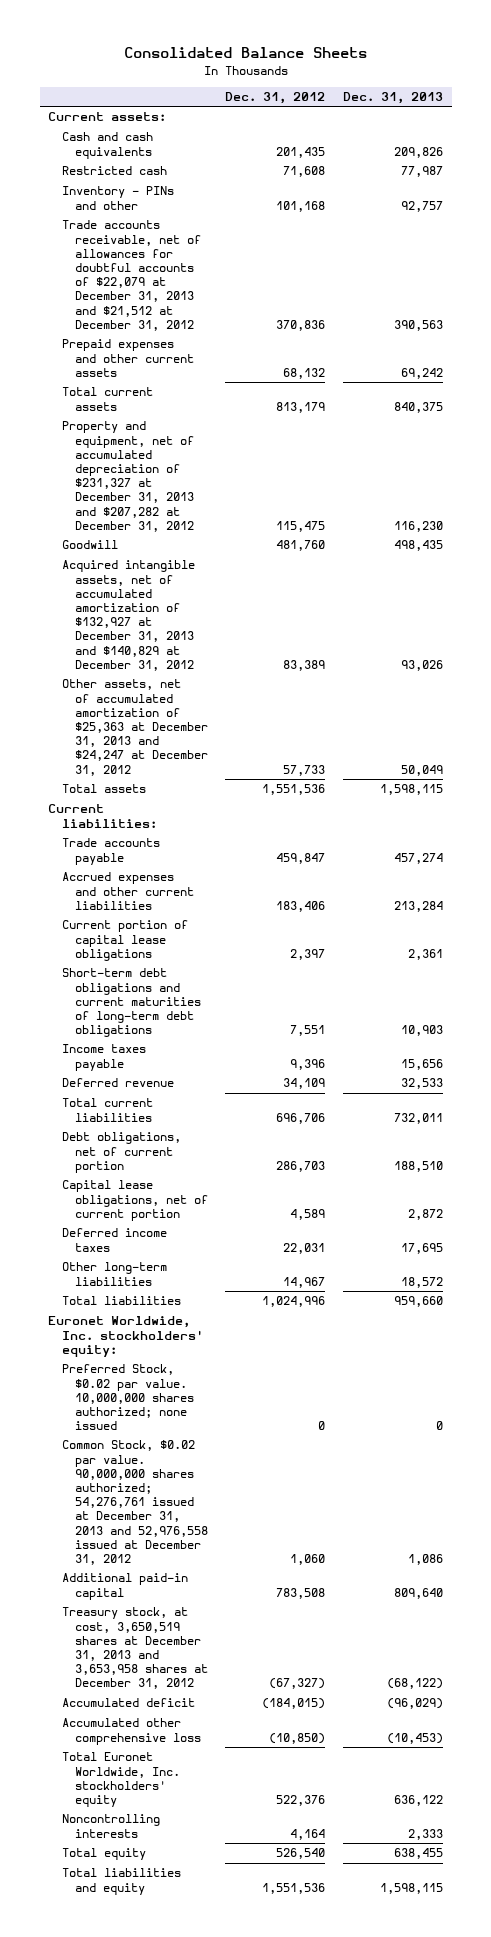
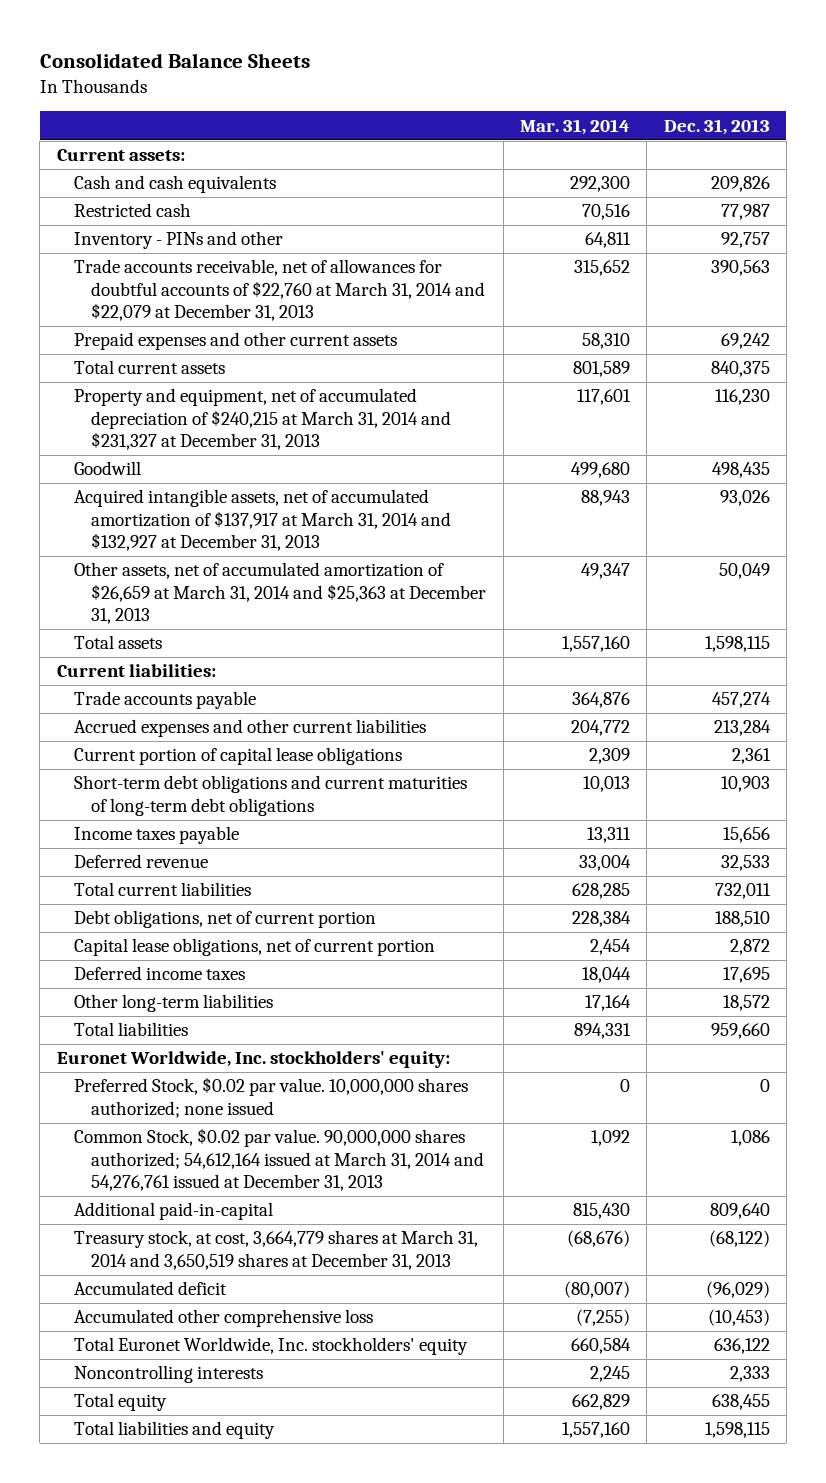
- | Dec. 31, 2012 | Dec. 31, 2013
+ | Mar. 31, 2014 | Dec. 31, 2013
- Trade accounts receivable, net of allowances for doubtful accounts of $22,079 at December 31, 2013 and $21,512 at December 31, 2012 | 370,836 | 390,563
+ Trade accounts receivable, net of allowances for doubtful accounts of $22,760 at March 31, 2014 and $22,079 at December 31, 2013 | 315,652 | 390,563
- Property and equipment, net of accumulated depreciation of $231,327 at December 31, 2013 and $207,282 at December 31, 2012 | 115,475 | 116,230
+ Property and equipment, net of accumulated depreciation of $240,215 at March 31, 2014 and $231,327 at December 31, 2013 | 117,601 | 116,230
- Acquired intangible assets, net of accumulated amortization of $132,927 at December 31, 2013 and $140,829 at December 31, 2012 | 83,389 | 93,026
- Other assets, net of accumulated amortization of $25,363 at December 31, 2013 and $24,247 at December 31, 2012 | 57,733 | 50,049
+ Acquired intangible assets, net of accumulated amortization of $137,917 at March 31, 2014 and $132,927 at December 31, 2013 | 88,943 | 93,026
+ Other assets, net of accumulated amortization of $26,659 at March 31, 2014 and $25,363 at December 31, 2013 | 49,347 | 50,049
- Common Stock, $0.02 par value. 90,000,000 shares authorized; 54,276,761 issued at December 31, 2013 and 52,976,558 issued at December 31, 2012 | 1,060 | 1,086
- Additional paid-in capital | 783,508 | 809,640
- Treasury stock, at cost, 3,650,519 shares at December 31, 2013 and 3,653,958 shares at December 31, 2012 | (67,327) | (68,122)
+ Common Stock, $0.02 par value. 90,000,000 shares authorized; 54,612,164 issued at March 31, 2014 and 54,276,761 issued at December 31, 2013 | 1,092 | 1,086
+ Additional paid-in-capital | 815,430 | 809,640
+ Treasury stock, at cost, 3,664,779 shares at March 31, 2014 and 3,650,519 shares at December 31, 2013 | (68,676) | (68,122)

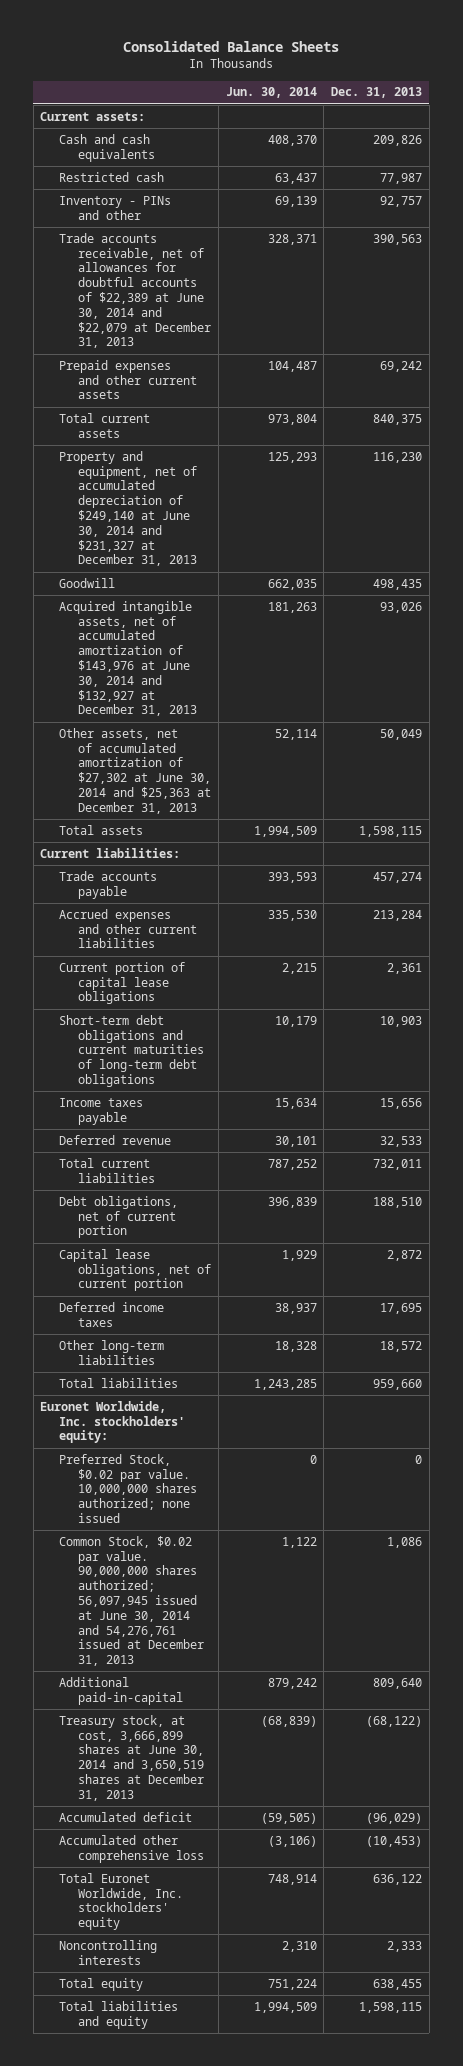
- | Mar. 31, 2014 | Dec. 31, 2013
+ | Jun. 30, 2014 | Dec. 31, 2013
- Trade accounts receivable, net of allowances for doubtful accounts of $22,760 at March 31, 2014 and $22,079 at December 31, 2013 | 315,652 | 390,563
+ Trade accounts receivable, net of allowances for doubtful accounts of $22,389 at June 30, 2014 and $22,079 at December 31, 2013 | 328,371 | 390,563
- Property and equipment, net of accumulated depreciation of $240,215 at March 31, 2014 and $231,327 at December 31, 2013 | 117,601 | 116,230
+ Property and equipment, net of accumulated depreciation of $249,140 at June 30, 2014 and $231,327 at December 31, 2013 | 125,293 | 116,230
- Acquired intangible assets, net of accumulated amortization of $137,917 at March 31, 2014 and $132,927 at December 31, 2013 | 88,943 | 93,026
- Other assets, net of accumulated amortization of $26,659 at March 31, 2014 and $25,363 at December 31, 2013 | 49,347 | 50,049
+ Acquired intangible assets, net of accumulated amortization of $143,976 at June 30, 2014 and $132,927 at December 31, 2013 | 181,263 | 93,026
+ Other assets, net of accumulated amortization of $27,302 at June 30, 2014 and $25,363 at December 31, 2013 | 52,114 | 50,049
- Common Stock, $0.02 par value. 90,000,000 shares authorized; 54,612,164 issued at March 31, 2014 and 54,276,761 issued at December 31, 2013 | 1,092 | 1,086
+ Common Stock, $0.02 par value. 90,000,000 shares authorized; 56,097,945 issued at June 30, 2014 and 54,276,761 issued at December 31, 2013 | 1,122 | 1,086
- Treasury stock, at cost, 3,664,779 shares at March 31, 2014 and 3,650,519 shares at December 31, 2013 | (68,676) | (68,122)
+ Treasury stock, at cost, 3,666,899 shares at June 30, 2014 and 3,650,519 shares at December 31, 2013 | (68,839) | (68,122)

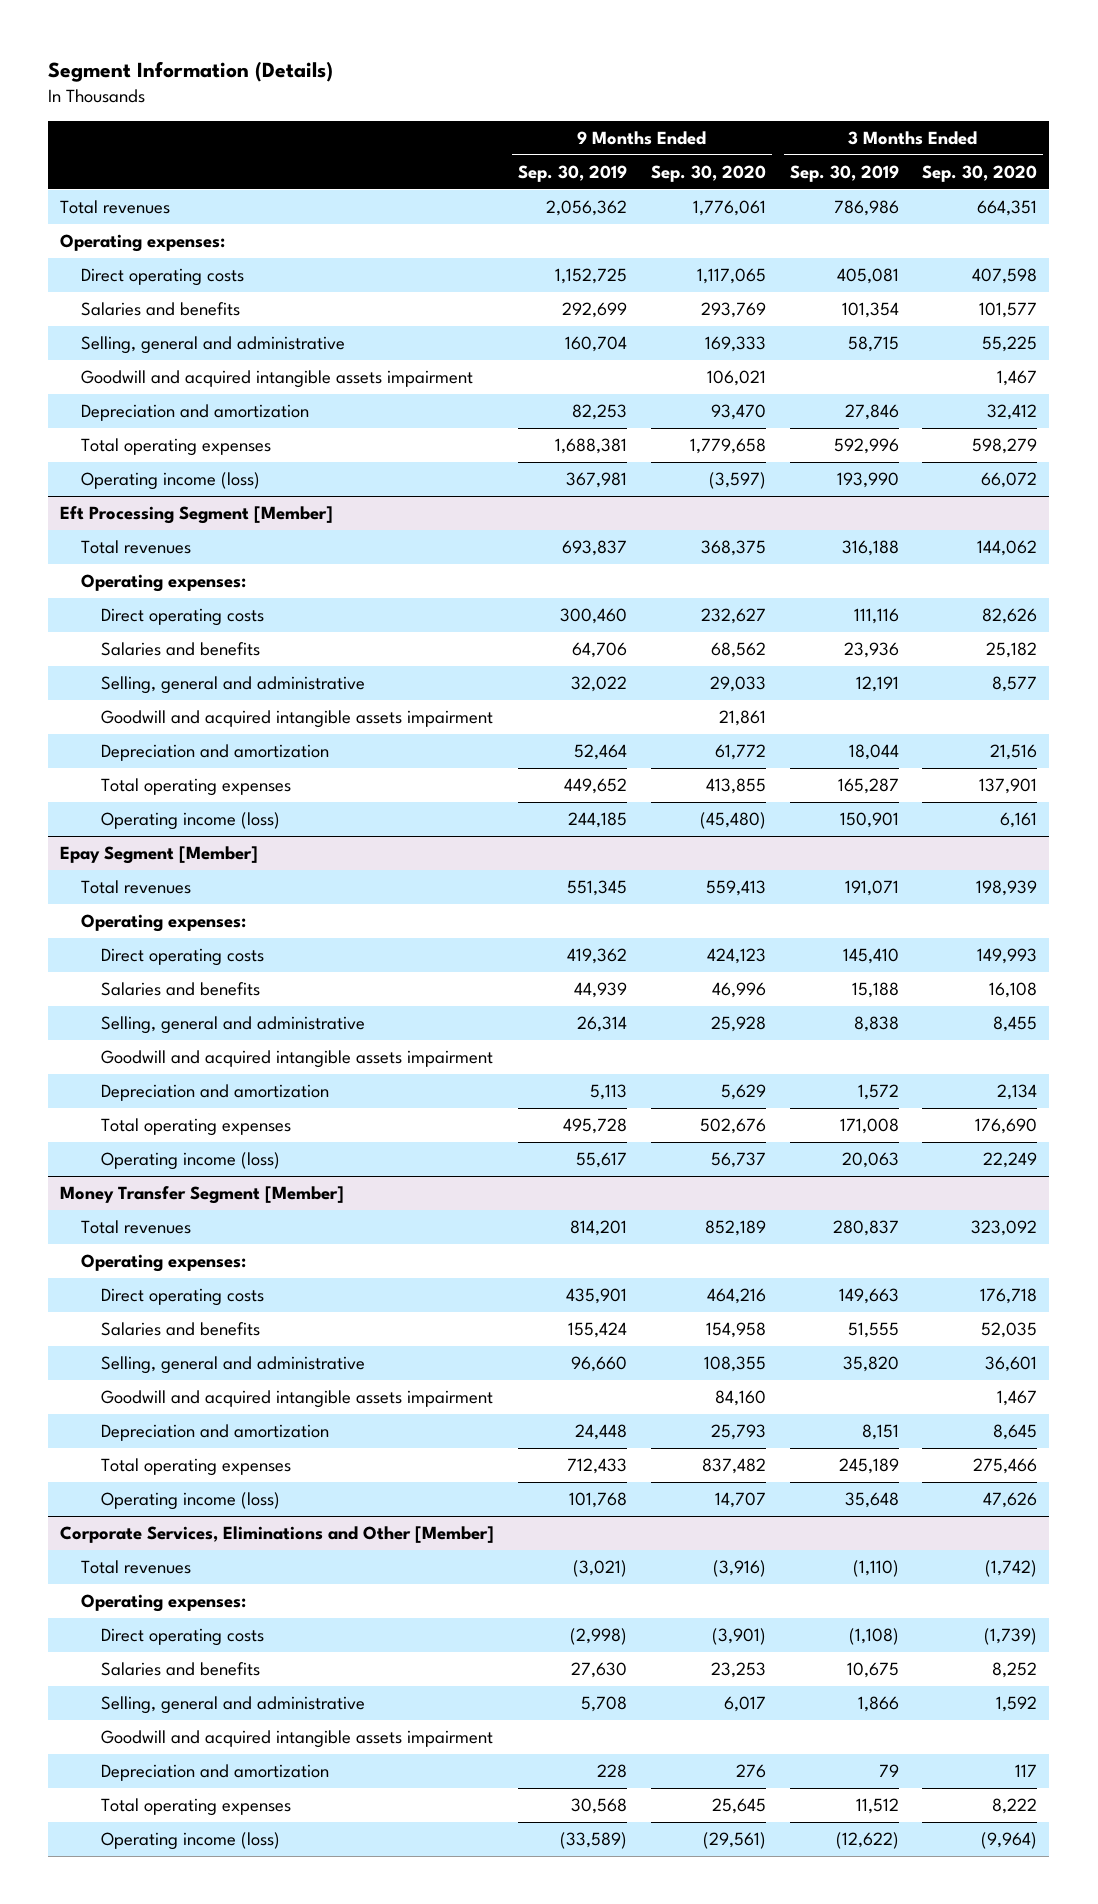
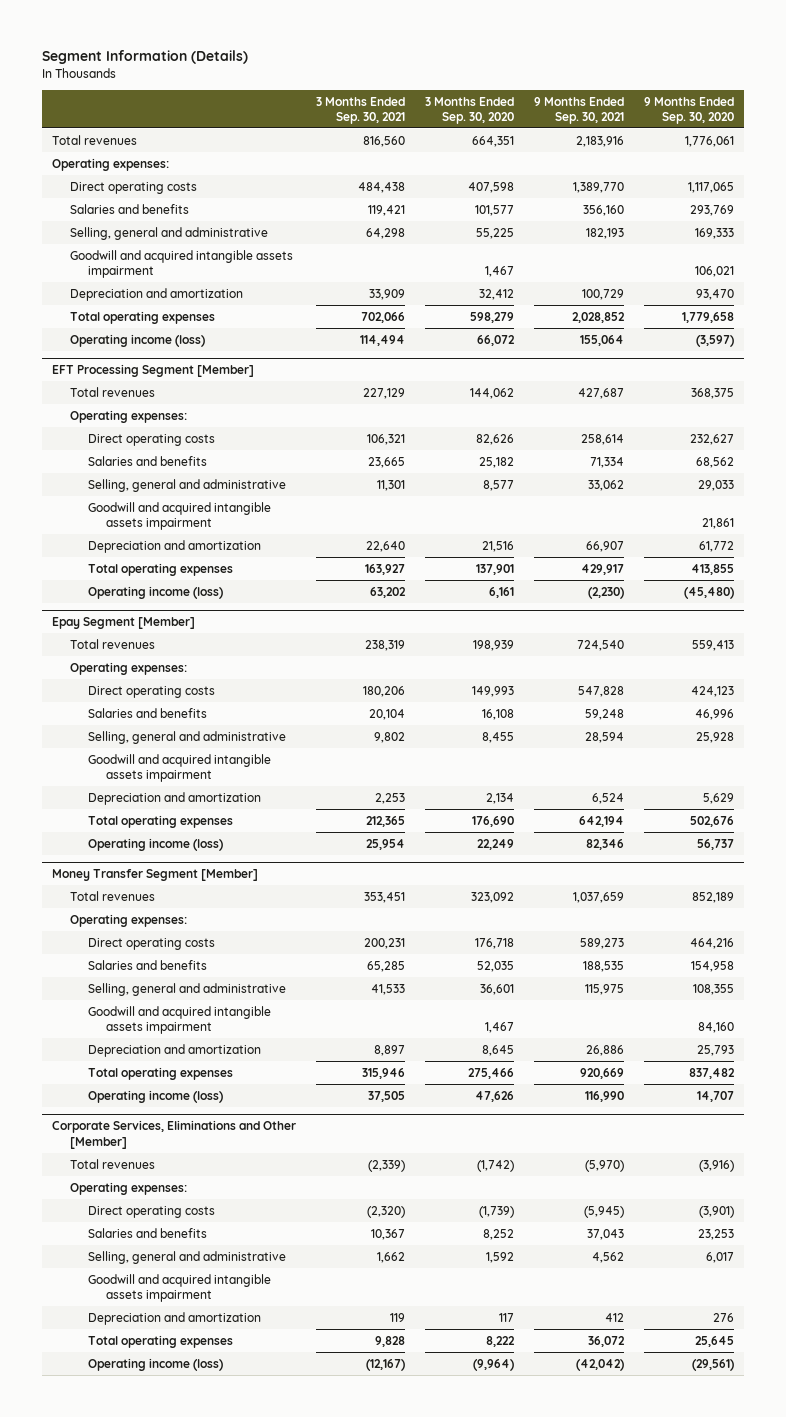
- | 9 Months Ended Sep. 30, 2019 | 9 Months Ended Sep. 30, 2020 | 3 Months Ended Sep. 30, 2019 | 3 Months Ended Sep. 30, 2020
+ | 3 Months Ended Sep. 30, 2021 | 3 Months Ended Sep. 30, 2020 | 9 Months Ended Sep. 30, 2021 | 9 Months Ended Sep. 30, 2020
- Eft Processing Segment [Member]
+ EFT Processing Segment [Member]

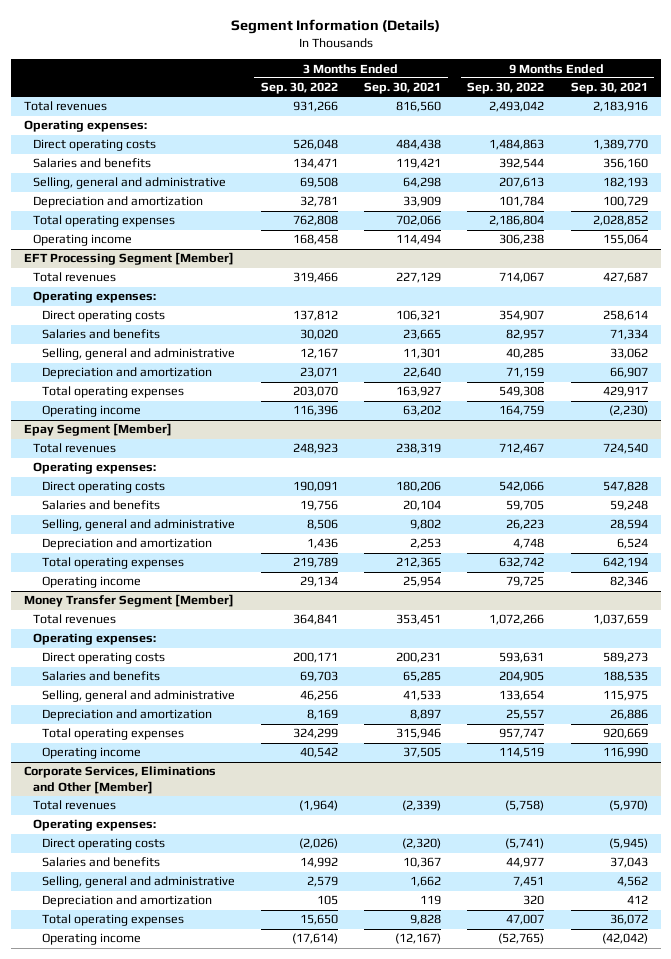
- | 3 Months Ended Sep. 30, 2021 | 3 Months Ended Sep. 30, 2020 | 9 Months Ended Sep. 30, 2021 | 9 Months Ended Sep. 30, 2020
+ | 3 Months Ended Sep. 30, 2022 | 3 Months Ended Sep. 30, 2021 | 9 Months Ended Sep. 30, 2022 | 9 Months Ended Sep. 30, 2021
- Goodwill and acquired intangible assets impairment | | 1,467 | | 106,021
- Operating income (loss) | 114,494 | 66,072 | 155,064 | (3,597)
+ Operating income | 168,458 | 114,494 | 306,238 | 155,064
@ EFT Processing Segment [Member]
- Goodwill and acquired intangible assets impairment | | | | 21,861
- Operating income (loss) | 63,202 | 6,161 | (2,230) | (45,480)
+ Operating income | 116,396 | 63,202 | 164,759 | (2,230)
@ Epay Segment [Member]
- Goodwill and acquired intangible assets impairment
- Operating income (loss) | 25,954 | 22,249 | 82,346 | 56,737
+ Operating income | 29,134 | 25,954 | 79,725 | 82,346
@ Money Transfer Segment [Member]
- Goodwill and acquired intangible assets impairment | | 1,467 | | 84,160
- Operating income (loss) | 37,505 | 47,626 | 116,990 | 14,707
+ Operating income | 40,542 | 37,505 | 114,519 | 116,990
@ Corporate Services, Eliminations and Other [Member]
- Goodwill and acquired intangible assets impairment
- Operating income (loss) | (12,167) | (9,964) | (42,042) | (29,561)
+ Operating income | (17,614) | (12,167) | (52,765) | (42,042)

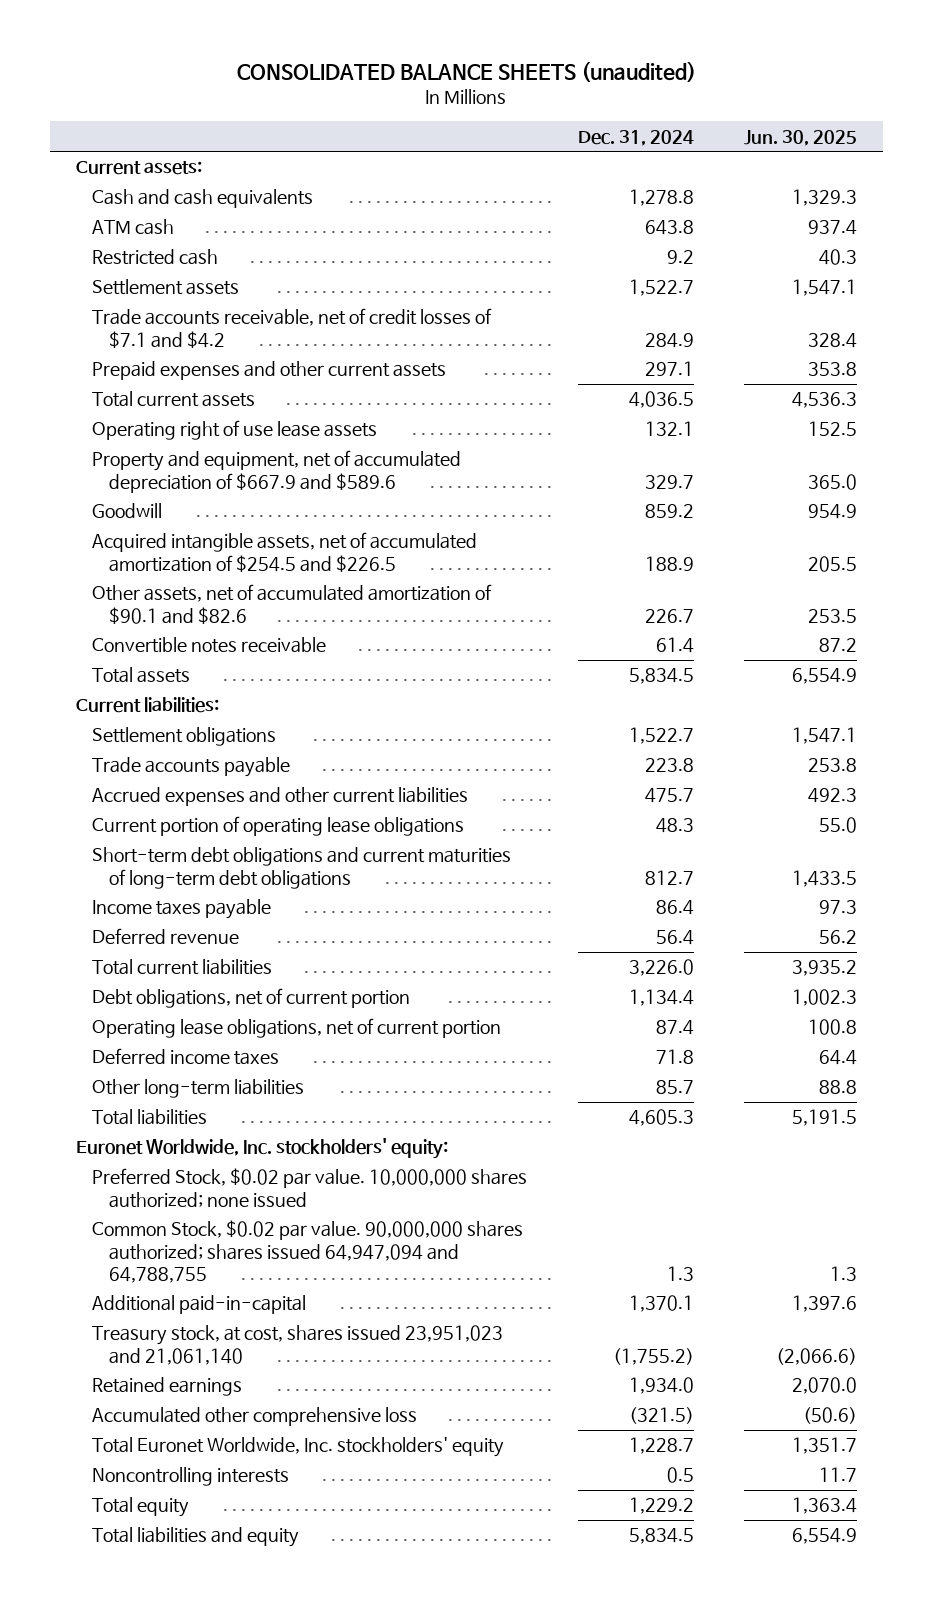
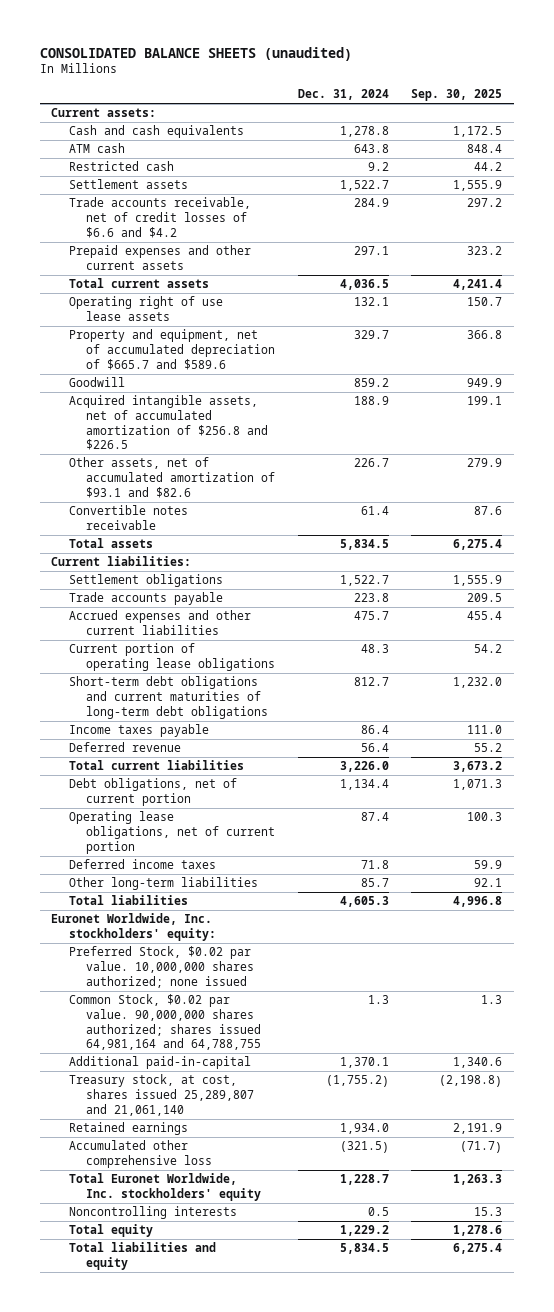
- | Dec. 31, 2024 | Jun. 30, 2025
+ | Dec. 31, 2024 | Sep. 30, 2025
- Trade accounts receivable, net of credit losses of $7.1 and $4.2 | 284.9 | 328.4
+ Trade accounts receivable, net of credit losses of $6.6 and $4.2 | 284.9 | 297.2
- Property and equipment, net of accumulated depreciation of $667.9 and $589.6 | 329.7 | 365.0
+ Property and equipment, net of accumulated depreciation of $665.7 and $589.6 | 329.7 | 366.8
- Acquired intangible assets, net of accumulated amortization of $254.5 and $226.5 | 188.9 | 205.5
- Other assets, net of accumulated amortization of $90.1 and $82.6 | 226.7 | 253.5
+ Acquired intangible assets, net of accumulated amortization of $256.8 and $226.5 | 188.9 | 199.1
+ Other assets, net of accumulated amortization of $93.1 and $82.6 | 226.7 | 279.9
- Common Stock, $0.02 par value. 90,000,000 shares authorized; shares issued 64,947,094 and 64,788,755 | 1.3 | 1.3
+ Common Stock, $0.02 par value. 90,000,000 shares authorized; shares issued 64,981,164 and 64,788,755 | 1.3 | 1.3
- Treasury stock, at cost, shares issued 23,951,023 and 21,061,140 | (1,755.2) | (2,066.6)
+ Treasury stock, at cost, shares issued 25,289,807 and 21,061,140 | (1,755.2) | (2,198.8)

